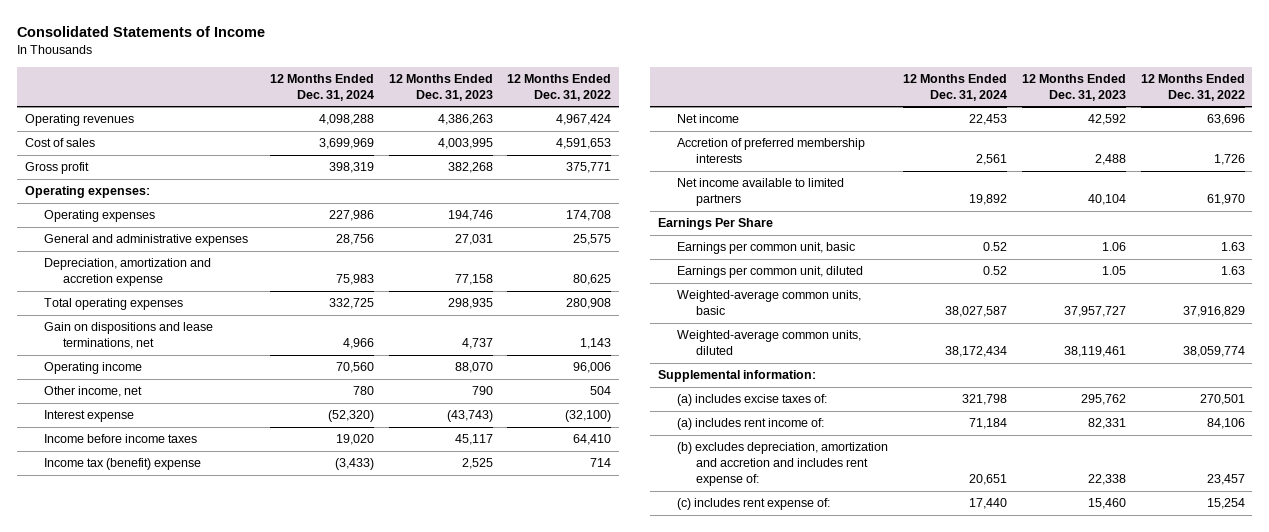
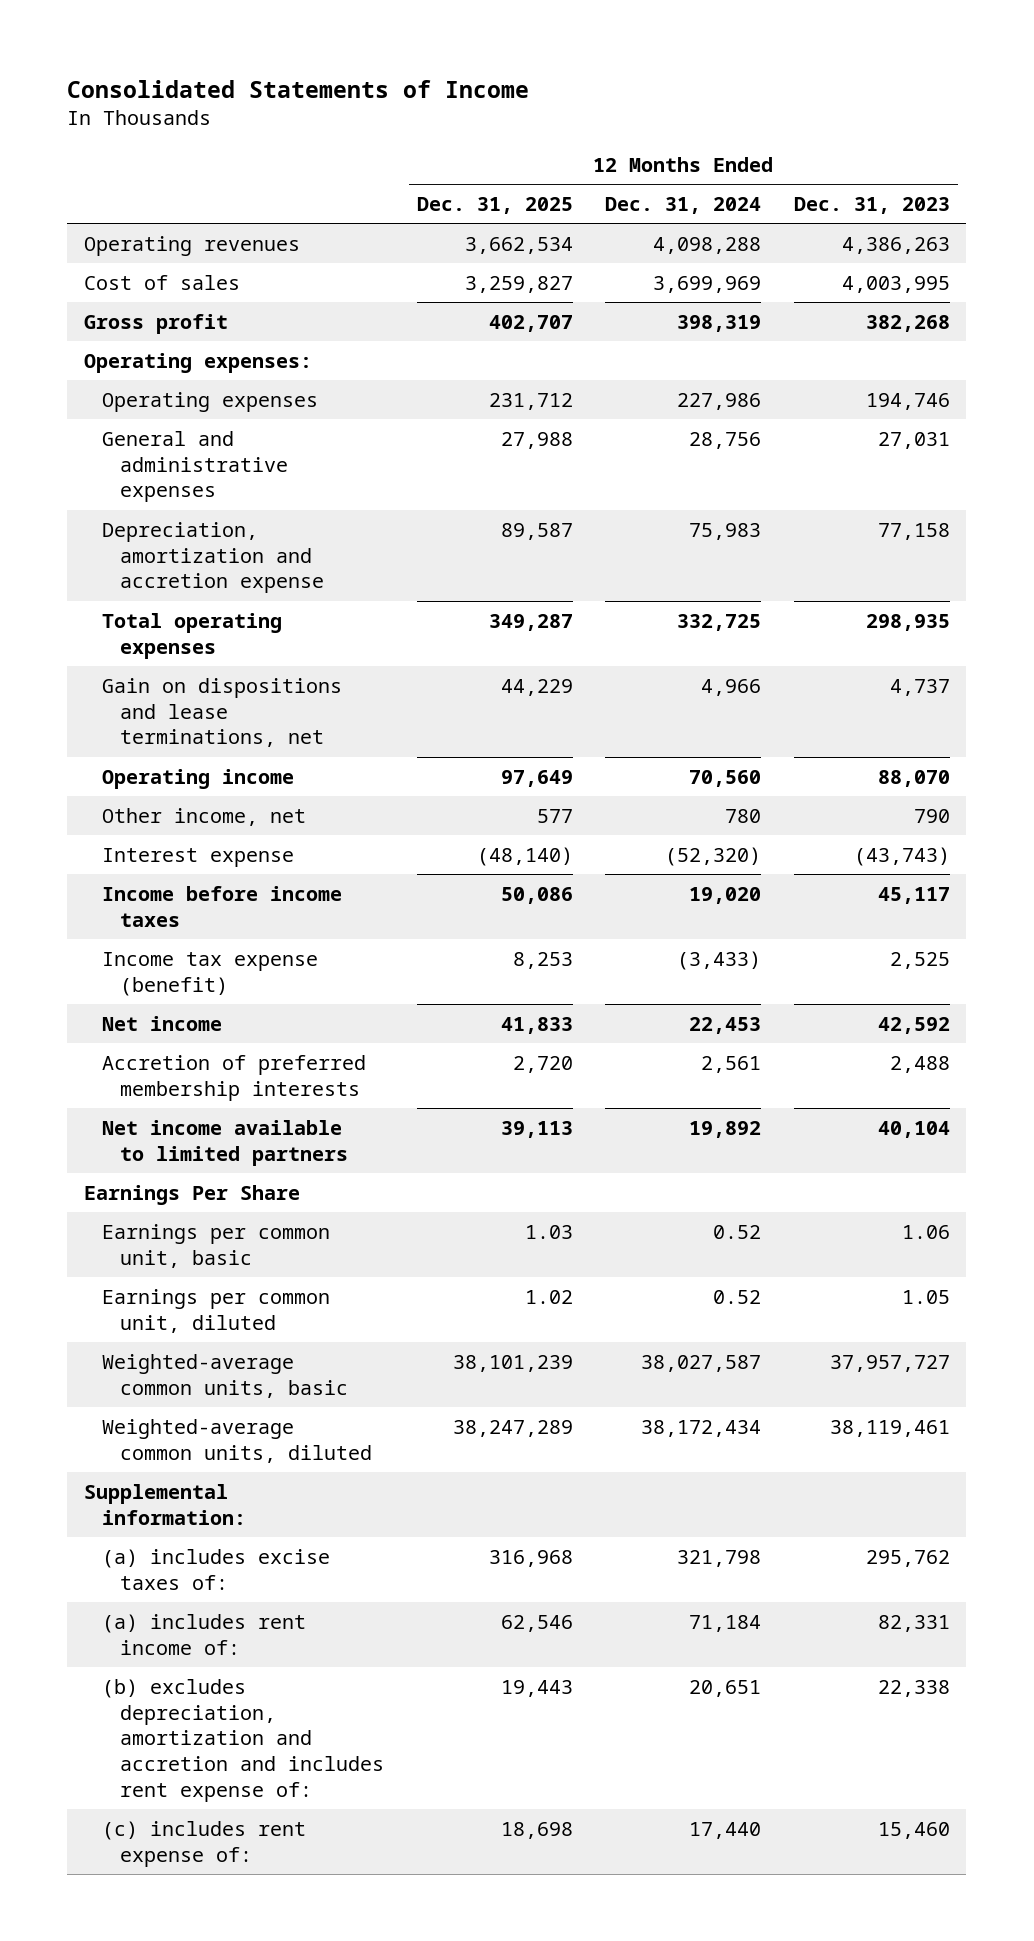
- | 12 Months Ended Dec. 31, 2024 | 12 Months Ended Dec. 31, 2023 | 12 Months Ended Dec. 31, 2022
+ | 12 Months Ended Dec. 31, 2025 | 12 Months Ended Dec. 31, 2024 | 12 Months Ended Dec. 31, 2023
- Income tax (benefit) expense | (3,433) | 2,525 | 714
+ Income tax expense (benefit) | 8,253 | (3,433) | 2,525

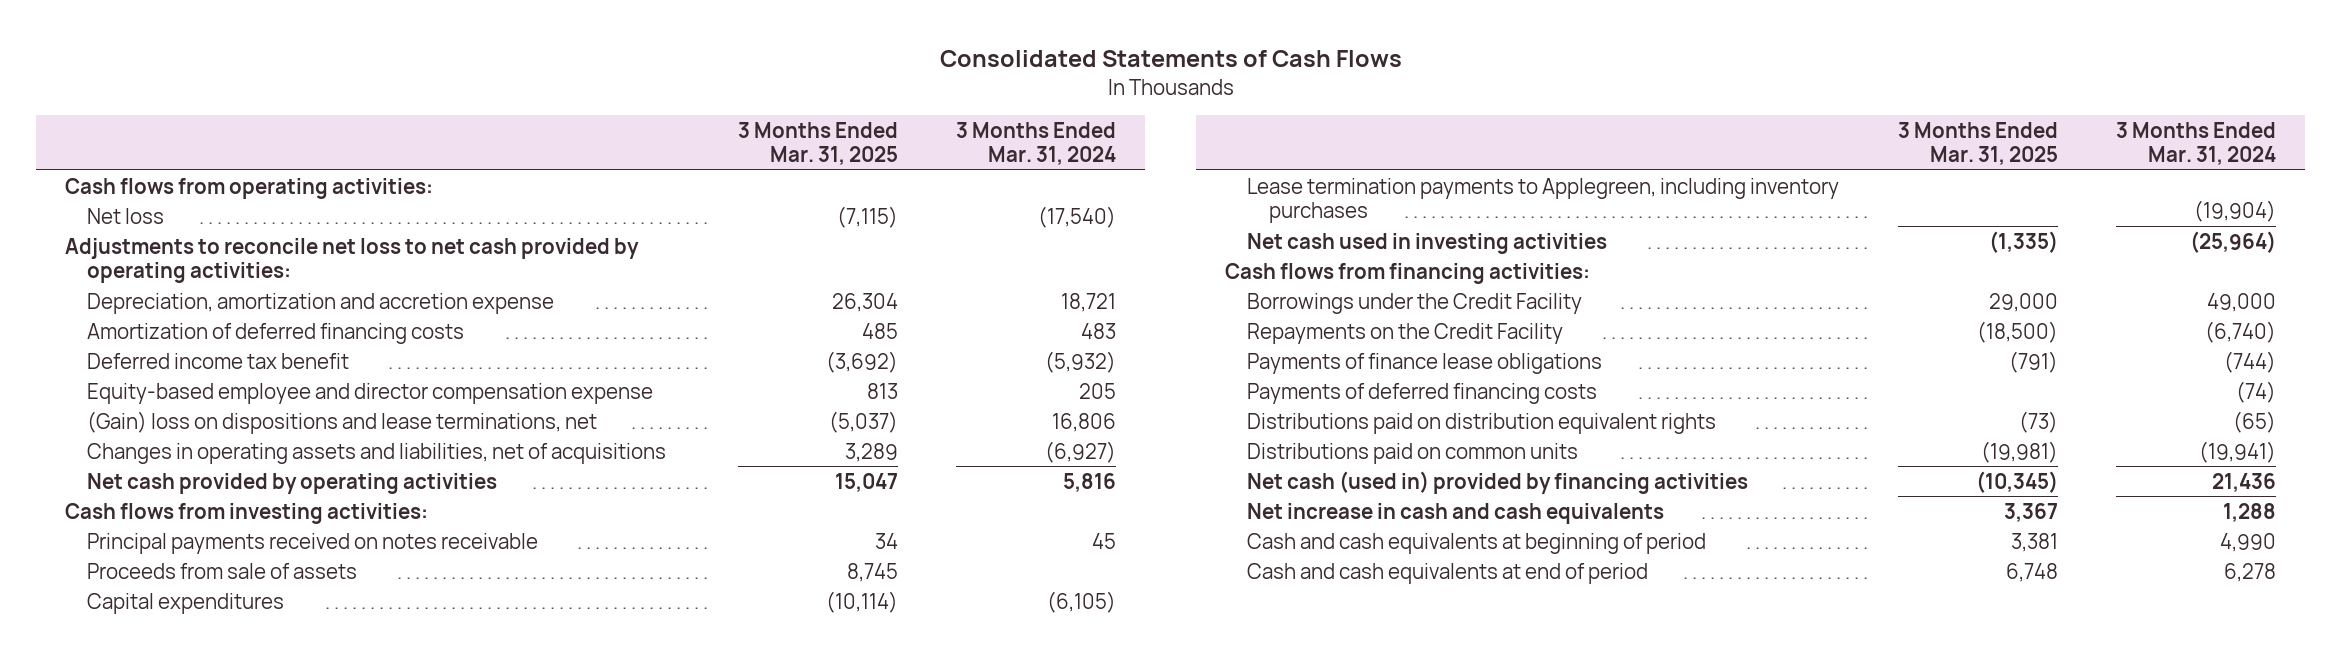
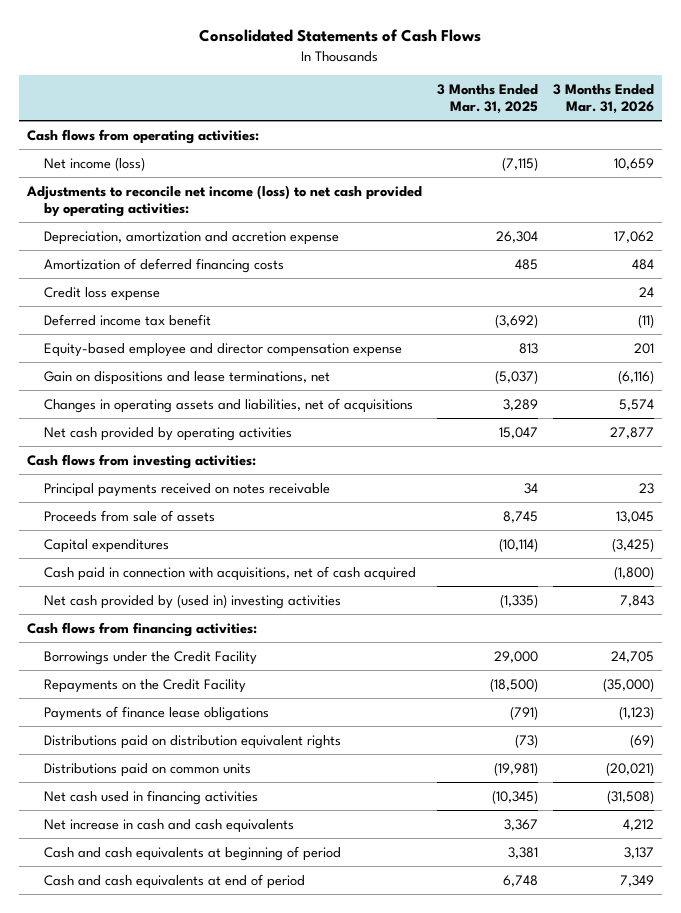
- | 3 Months Ended Mar. 31, 2025 | 3 Months Ended Mar. 31, 2024
+ | 3 Months Ended Mar. 31, 2025 | 3 Months Ended Mar. 31, 2026
- Net loss | (7,115) | (17,540)
- Adjustments to reconcile net loss to net cash provided by operating activities:
+ Net income (loss) | (7,115) | 10,659
+ Adjustments to reconcile net income (loss) to net cash provided by operating activities:
+ Credit loss expense | | 24
- (Gain) loss on dispositions and lease terminations, net | (5,037) | 16,806
+ Gain on dispositions and lease terminations, net | (5,037) | (6,116)
- Lease termination payments to Applegreen, including inventory purchases | | (19,904)
- Net cash used in investing activities | (1,335) | (25,964)
+ Cash paid in connection with acquisitions, net of cash acquired | | (1,800)
+ Net cash provided by (used in) investing activities | (1,335) | 7,843
- Payments of deferred financing costs | | (74)
- Net cash (used in) provided by financing activities | (10,345) | 21,436
+ Net cash used in financing activities | (10,345) | (31,508)

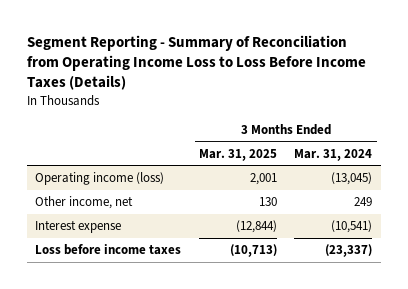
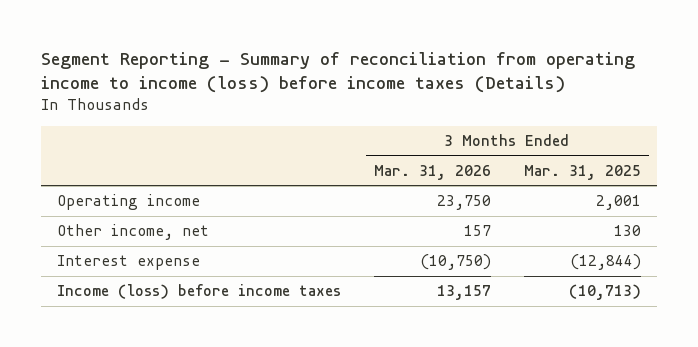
- Segment Reporting - Summary of Reconciliation from Operating Income Loss to Loss Before Income Taxes (Details)
+ Segment Reporting - Summary of reconciliation from operating income to income (loss) before income taxes (Details)
- | 3 Months Ended Mar. 31, 2025 | 3 Months Ended Mar. 31, 2024
+ | 3 Months Ended Mar. 31, 2026 | 3 Months Ended Mar. 31, 2025
- Operating income (loss) | 2,001 | (13,045)
+ Operating income | 23,750 | 2,001
- Loss before income taxes | (10,713) | (23,337)
+ Income (loss) before income taxes | 13,157 | (10,713)

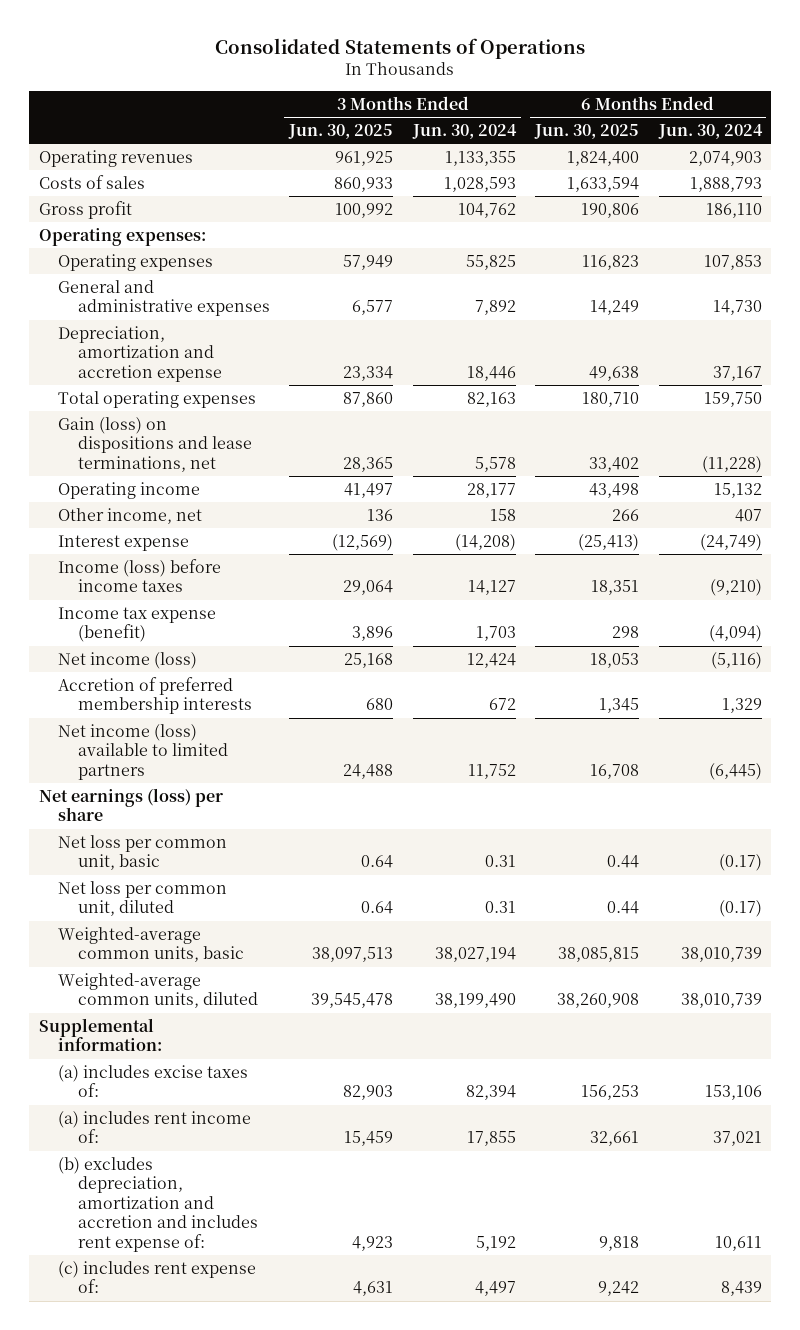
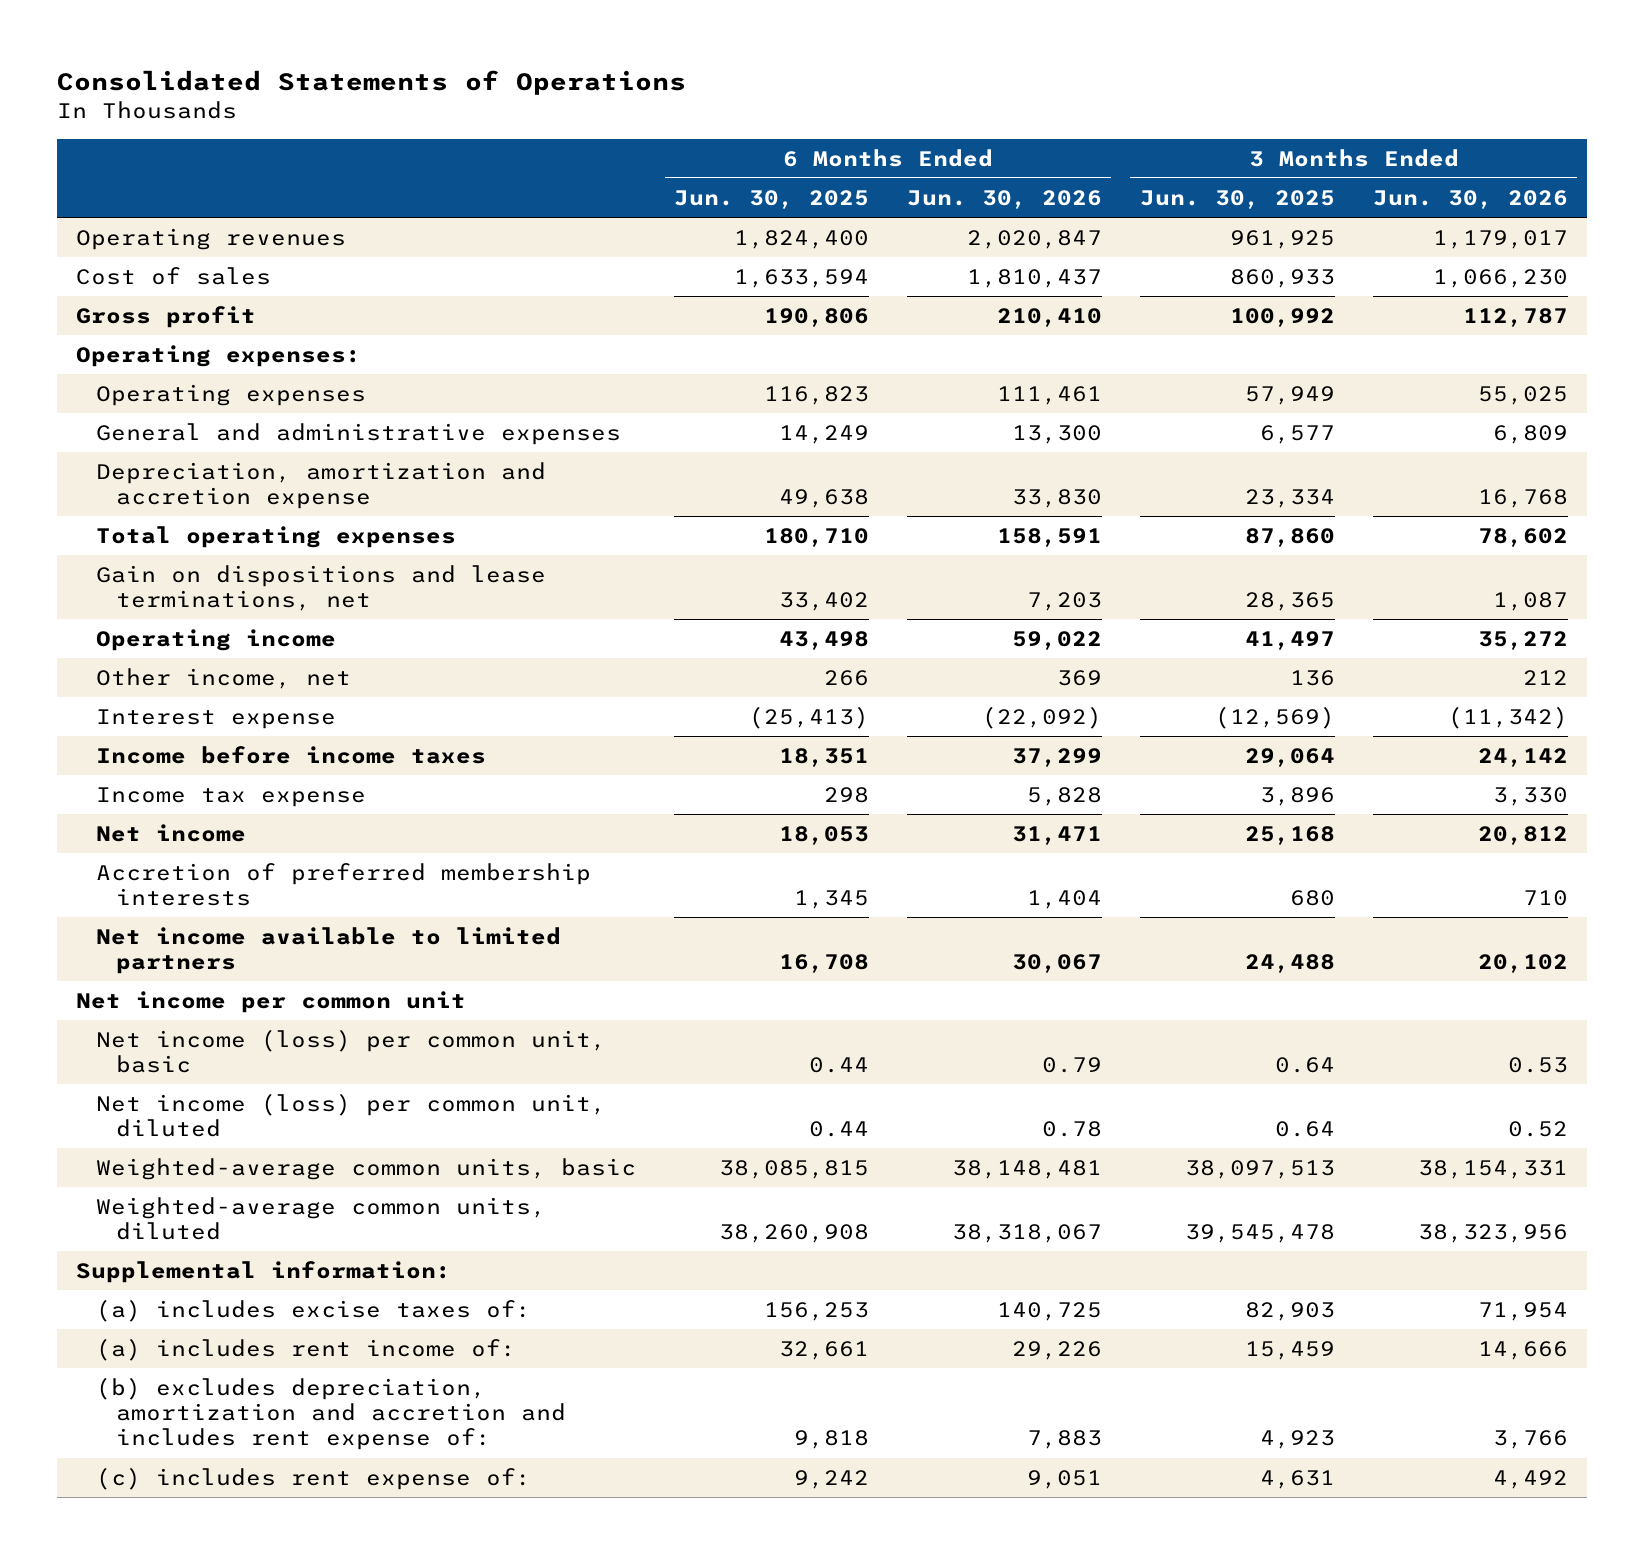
- | 3 Months Ended Jun. 30, 2025 | 3 Months Ended Jun. 30, 2024 | 6 Months Ended Jun. 30, 2025 | 6 Months Ended Jun. 30, 2024
+ | 6 Months Ended Jun. 30, 2025 | 6 Months Ended Jun. 30, 2026 | 3 Months Ended Jun. 30, 2025 | 3 Months Ended Jun. 30, 2026
- Costs of sales | 860,933 | 1,028,593 | 1,633,594 | 1,888,793
+ Cost of sales | 1,633,594 | 1,810,437 | 860,933 | 1,066,230
- Gain (loss) on dispositions and lease terminations, net | 28,365 | 5,578 | 33,402 | (11,228)
+ Gain on dispositions and lease terminations, net | 33,402 | 7,203 | 28,365 | 1,087
- Income (loss) before income taxes | 29,064 | 14,127 | 18,351 | (9,210)
- Income tax expense (benefit) | 3,896 | 1,703 | 298 | (4,094)
- Net income (loss) | 25,168 | 12,424 | 18,053 | (5,116)
+ Income before income taxes | 18,351 | 37,299 | 29,064 | 24,142
+ Income tax expense | 298 | 5,828 | 3,896 | 3,330
+ Net income | 18,053 | 31,471 | 25,168 | 20,812
- Net income (loss) available to limited partners | 24,488 | 11,752 | 16,708 | (6,445)
- Net earnings (loss) per share
- Net loss per common unit, basic | 0.64 | 0.31 | 0.44 | (0.17)
- Net loss per common unit, diluted | 0.64 | 0.31 | 0.44 | (0.17)
+ Net income available to limited partners | 16,708 | 30,067 | 24,488 | 20,102
+ Net income per common unit
+ Net income (loss) per common unit, basic | 0.44 | 0.79 | 0.64 | 0.53
+ Net income (loss) per common unit, diluted | 0.44 | 0.78 | 0.64 | 0.52

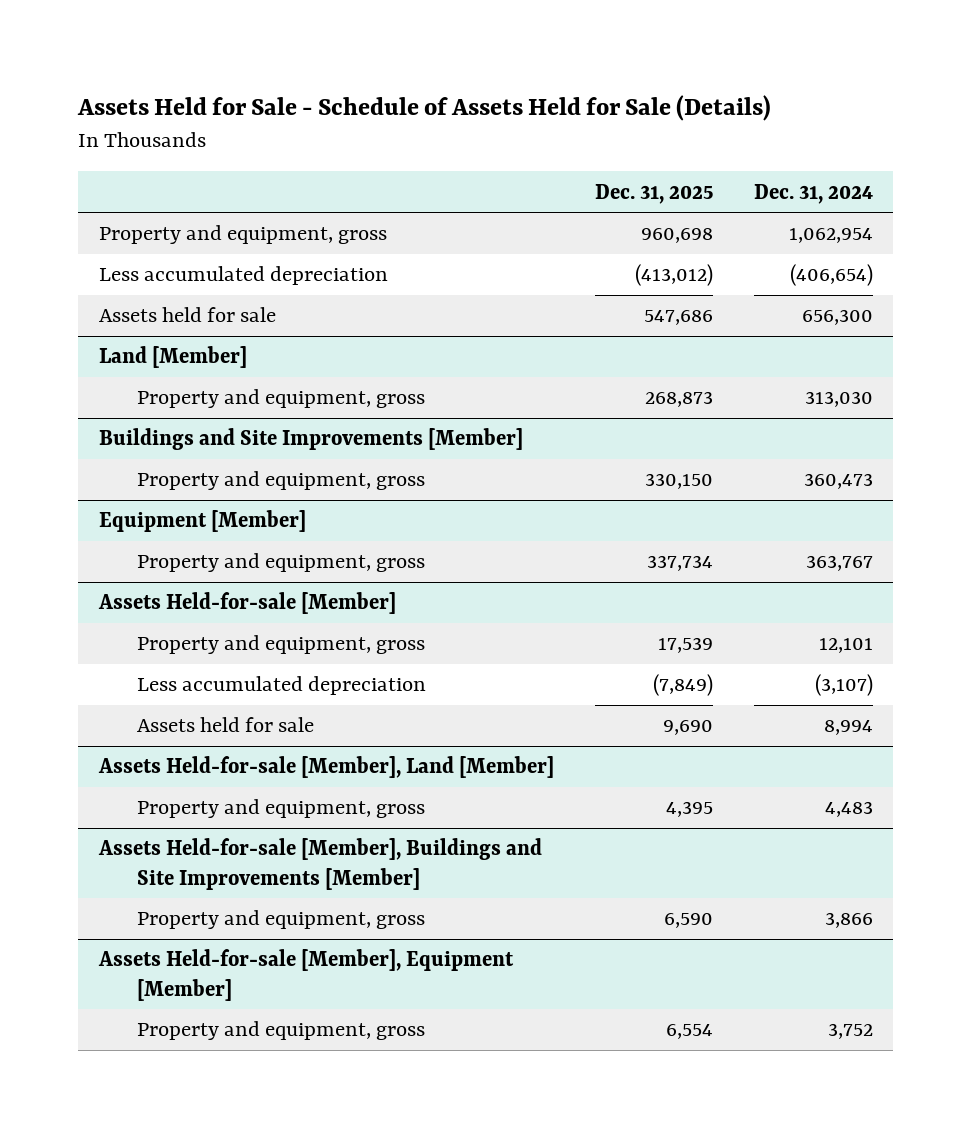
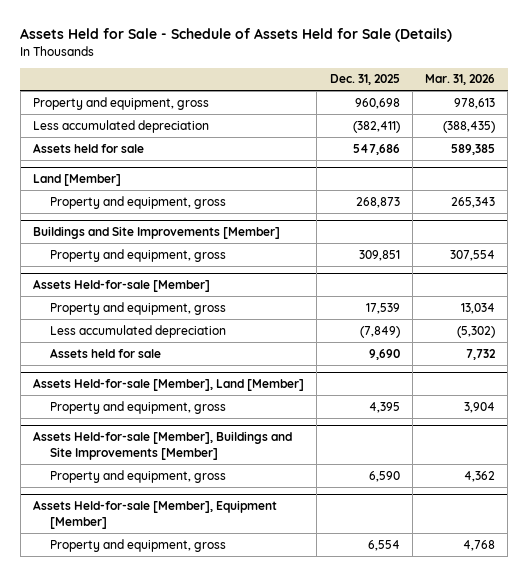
- | Dec. 31, 2025 | Dec. 31, 2024
+ | Dec. 31, 2025 | Mar. 31, 2026
- Less accumulated depreciation | (413,012) | (406,654)
+ Less accumulated depreciation | (382,411) | (388,435)
@ Buildings and Site Improvements [Member]
- Property and equipment, gross | 330,150 | 360,473
- Equipment [Member]
- Property and equipment, gross | 337,734 | 363,767
@ Buildings and Site Improvements [Member]
+ Property and equipment, gross | 309,851 | 307,554

